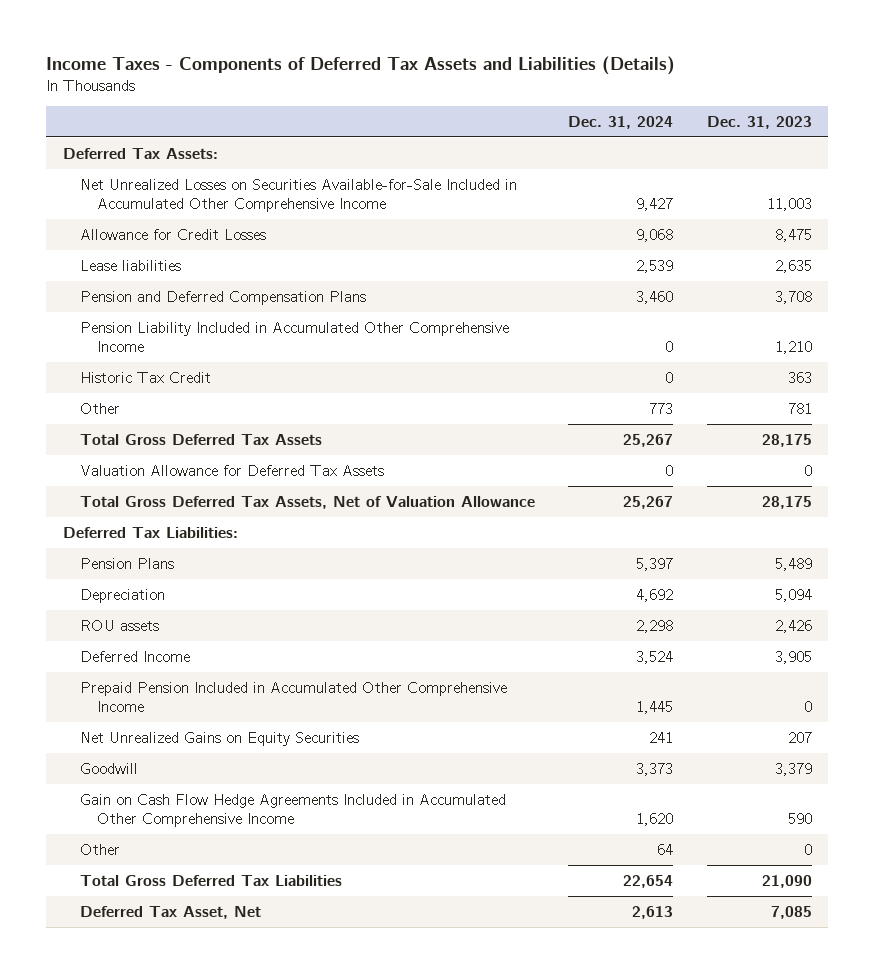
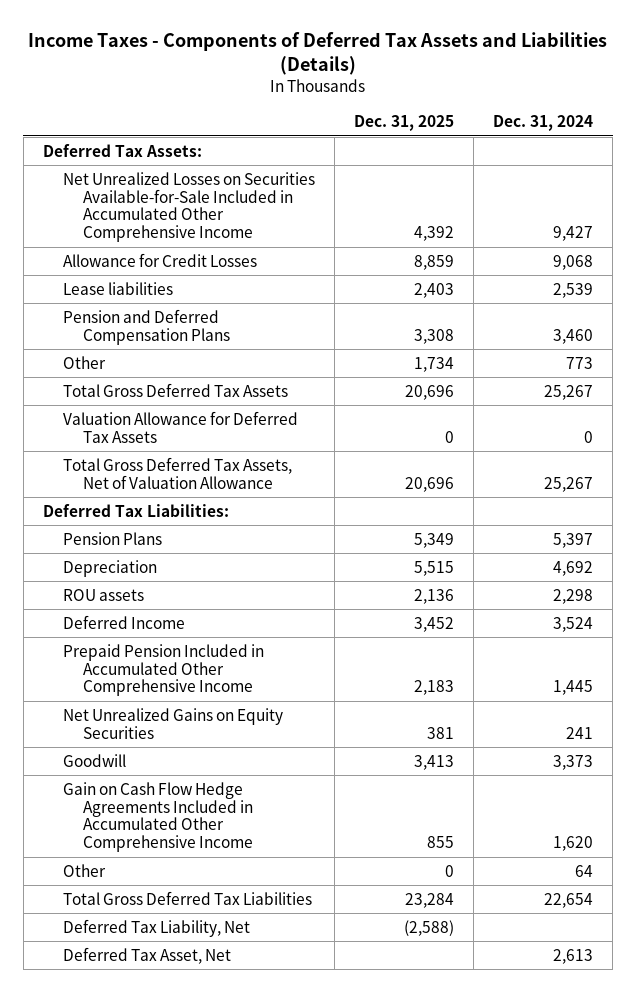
- | Dec. 31, 2024 | Dec. 31, 2023
+ | Dec. 31, 2025 | Dec. 31, 2024
- Pension Liability Included in Accumulated Other Comprehensive Income | 0 | 1,210
- Historic Tax Credit | 0 | 363
+ Deferred Tax Liability, Net | (2,588) |

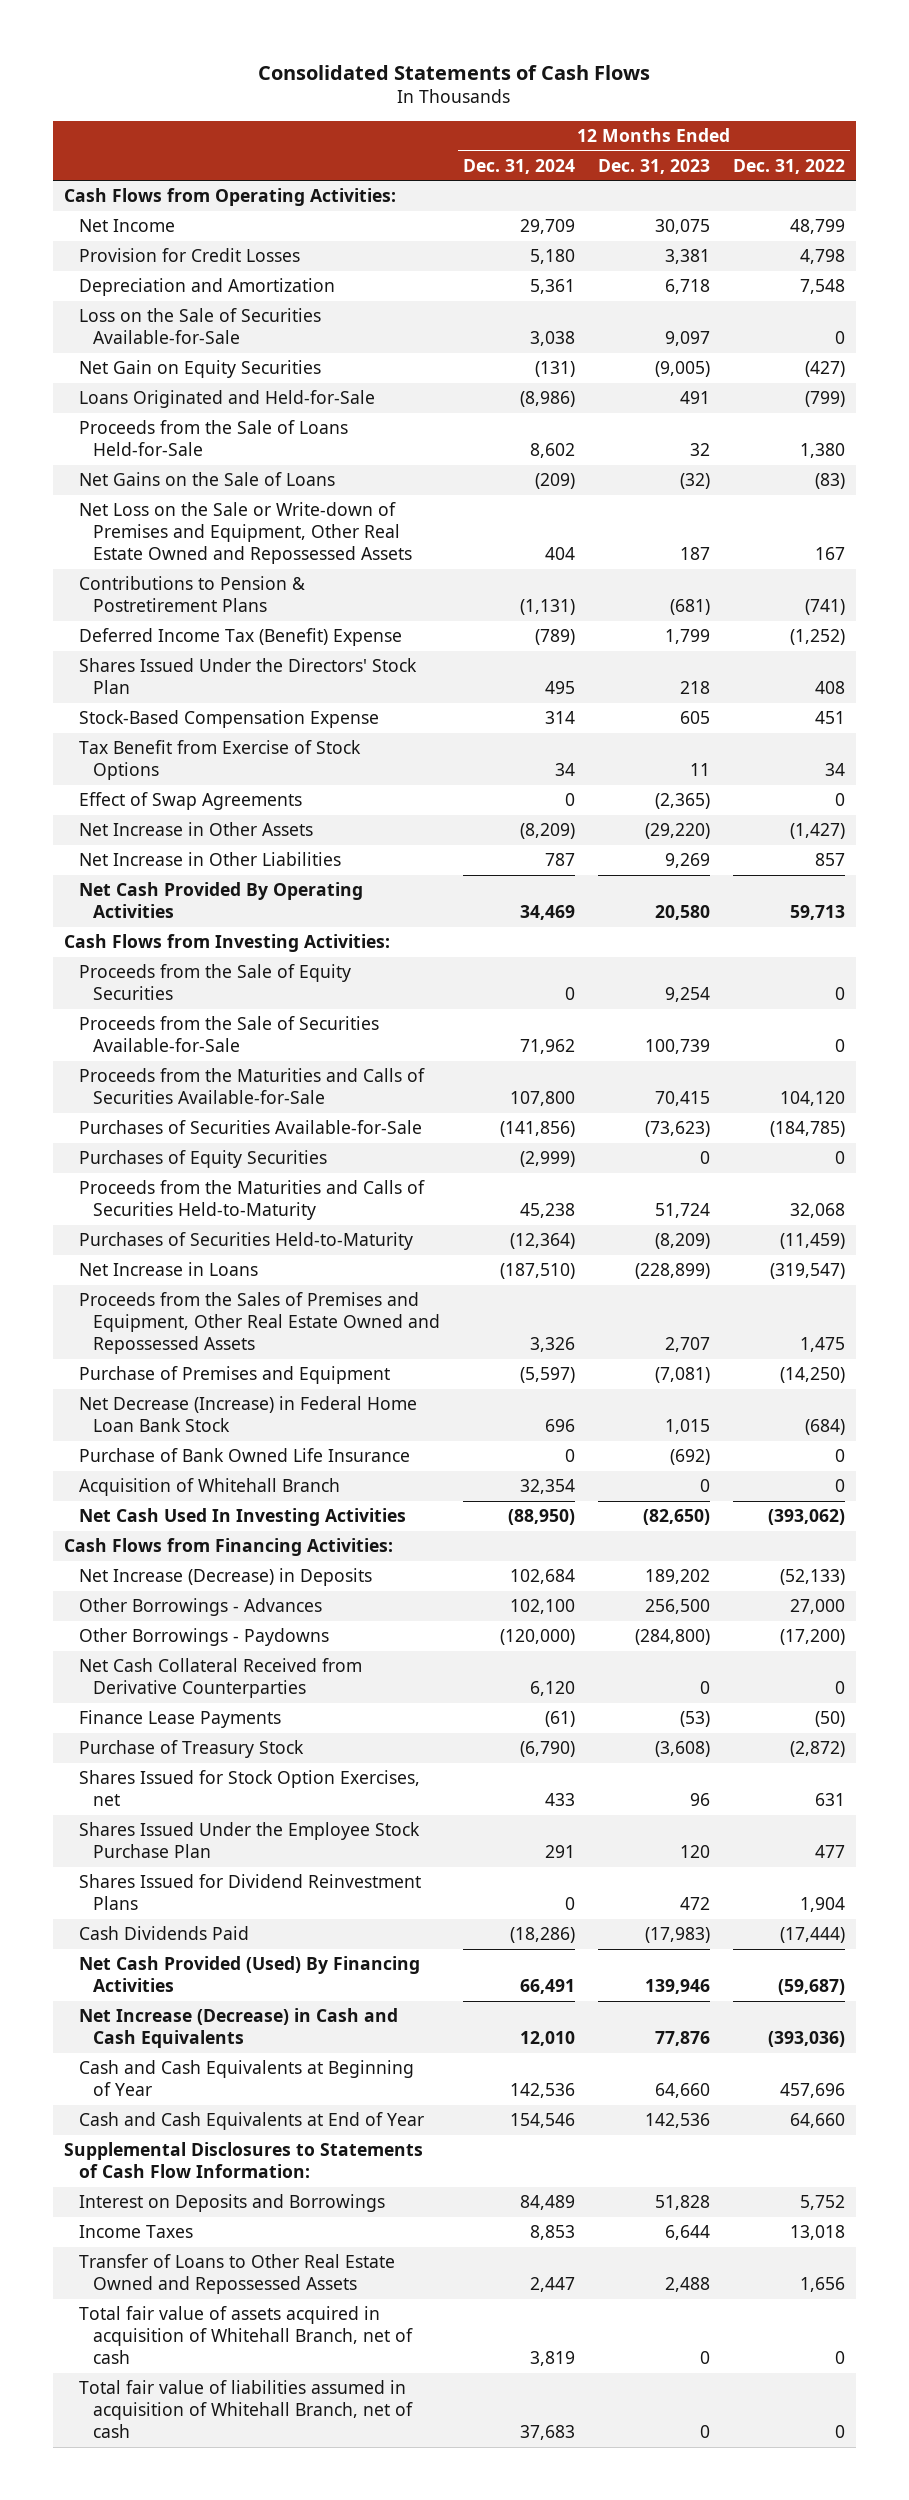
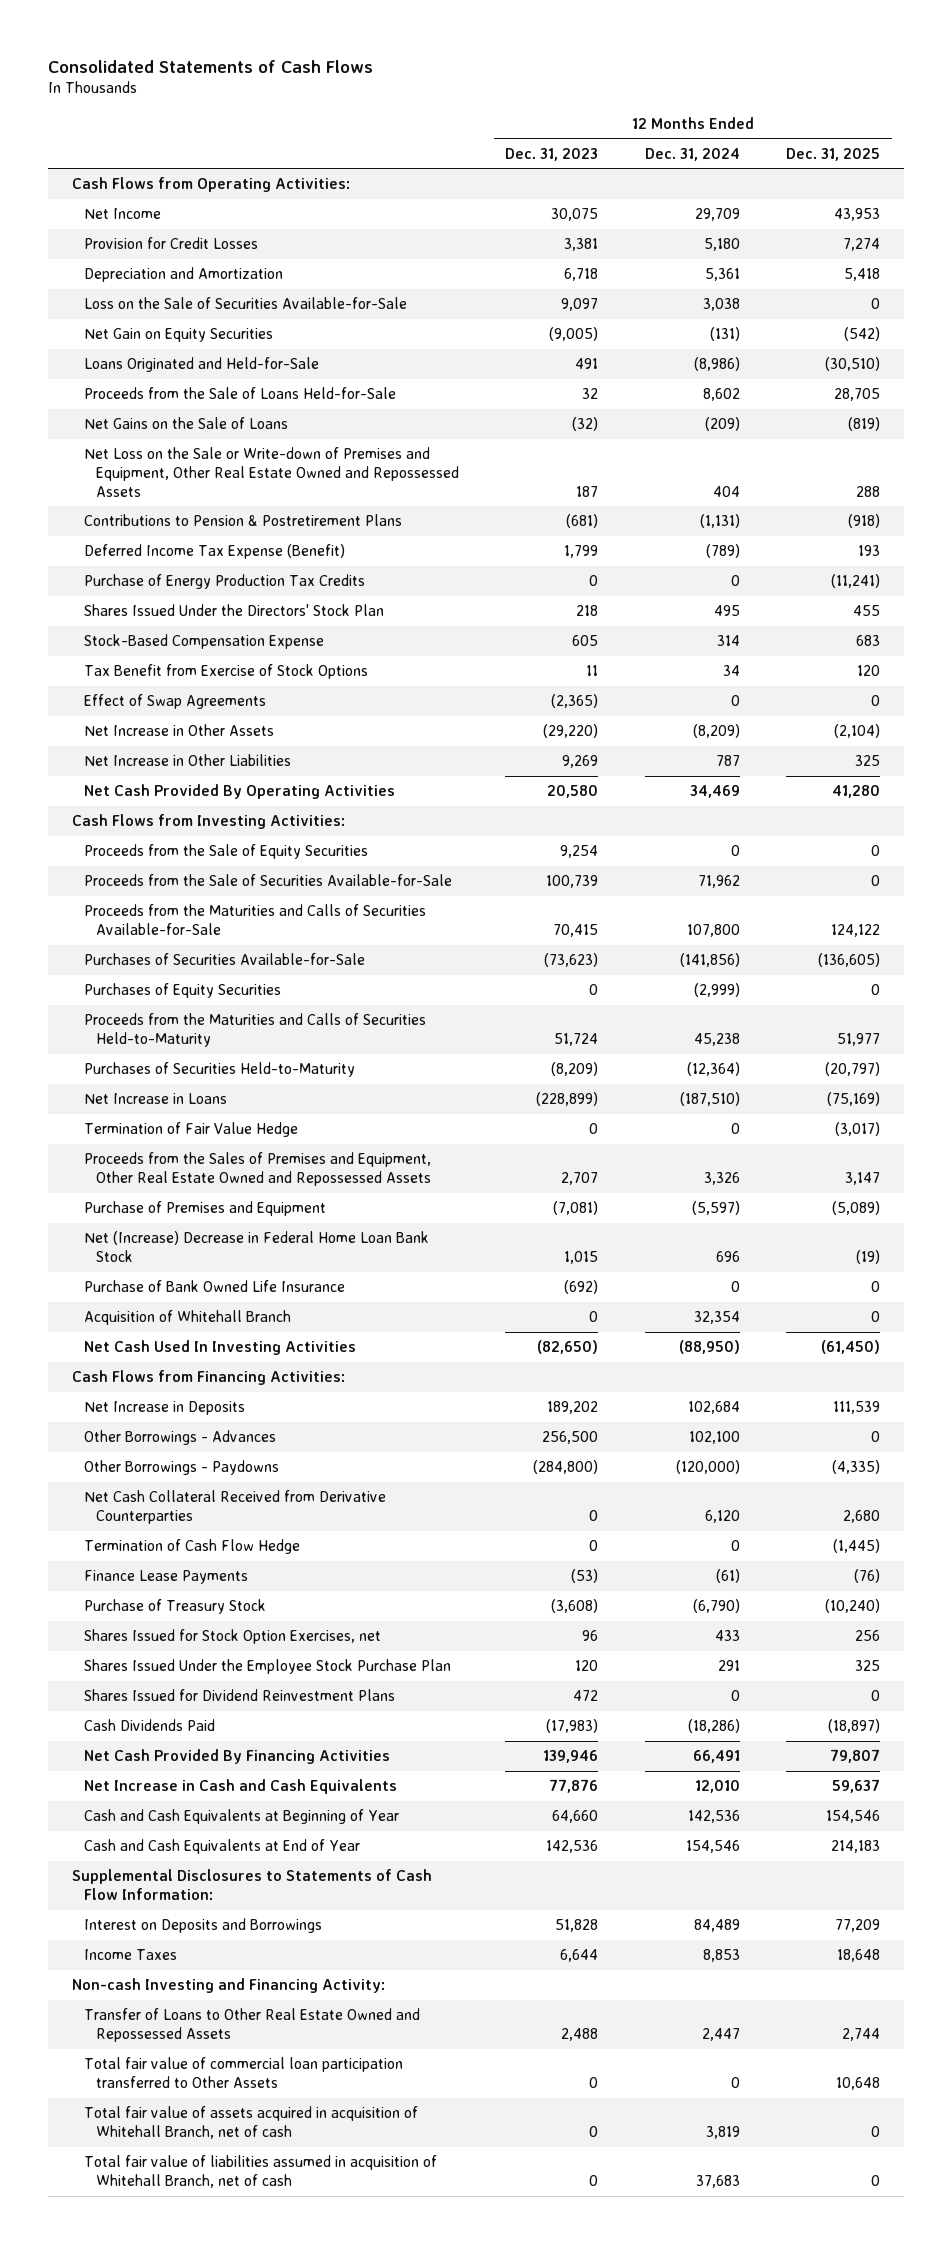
- | 12 Months Ended Dec. 31, 2024 | 12 Months Ended Dec. 31, 2023 | 12 Months Ended Dec. 31, 2022
+ | 12 Months Ended Dec. 31, 2023 | 12 Months Ended Dec. 31, 2024 | 12 Months Ended Dec. 31, 2025
- Deferred Income Tax (Benefit) Expense | (789) | 1,799 | (1,252)
+ Deferred Income Tax Expense (Benefit) | 1,799 | (789) | 193
+ Purchase of Energy Production Tax Credits | 0 | 0 | (11,241)
+ Termination of Fair Value Hedge | 0 | 0 | (3,017)
- Net Decrease (Increase) in Federal Home Loan Bank Stock | 696 | 1,015 | (684)
+ Net (Increase) Decrease in Federal Home Loan Bank Stock | 1,015 | 696 | (19)
- Net Increase (Decrease) in Deposits | 102,684 | 189,202 | (52,133)
+ Net Increase in Deposits | 189,202 | 102,684 | 111,539
+ Termination of Cash Flow Hedge | 0 | 0 | (1,445)
- Net Cash Provided (Used) By Financing Activities | 66,491 | 139,946 | (59,687)
- Net Increase (Decrease) in Cash and Cash Equivalents | 12,010 | 77,876 | (393,036)
+ Net Cash Provided By Financing Activities | 139,946 | 66,491 | 79,807
+ Net Increase in Cash and Cash Equivalents | 77,876 | 12,010 | 59,637
+ Non-cash Investing and Financing Activity:
+ Total fair value of commercial loan participation transferred to Other Assets | 0 | 0 | 10,648

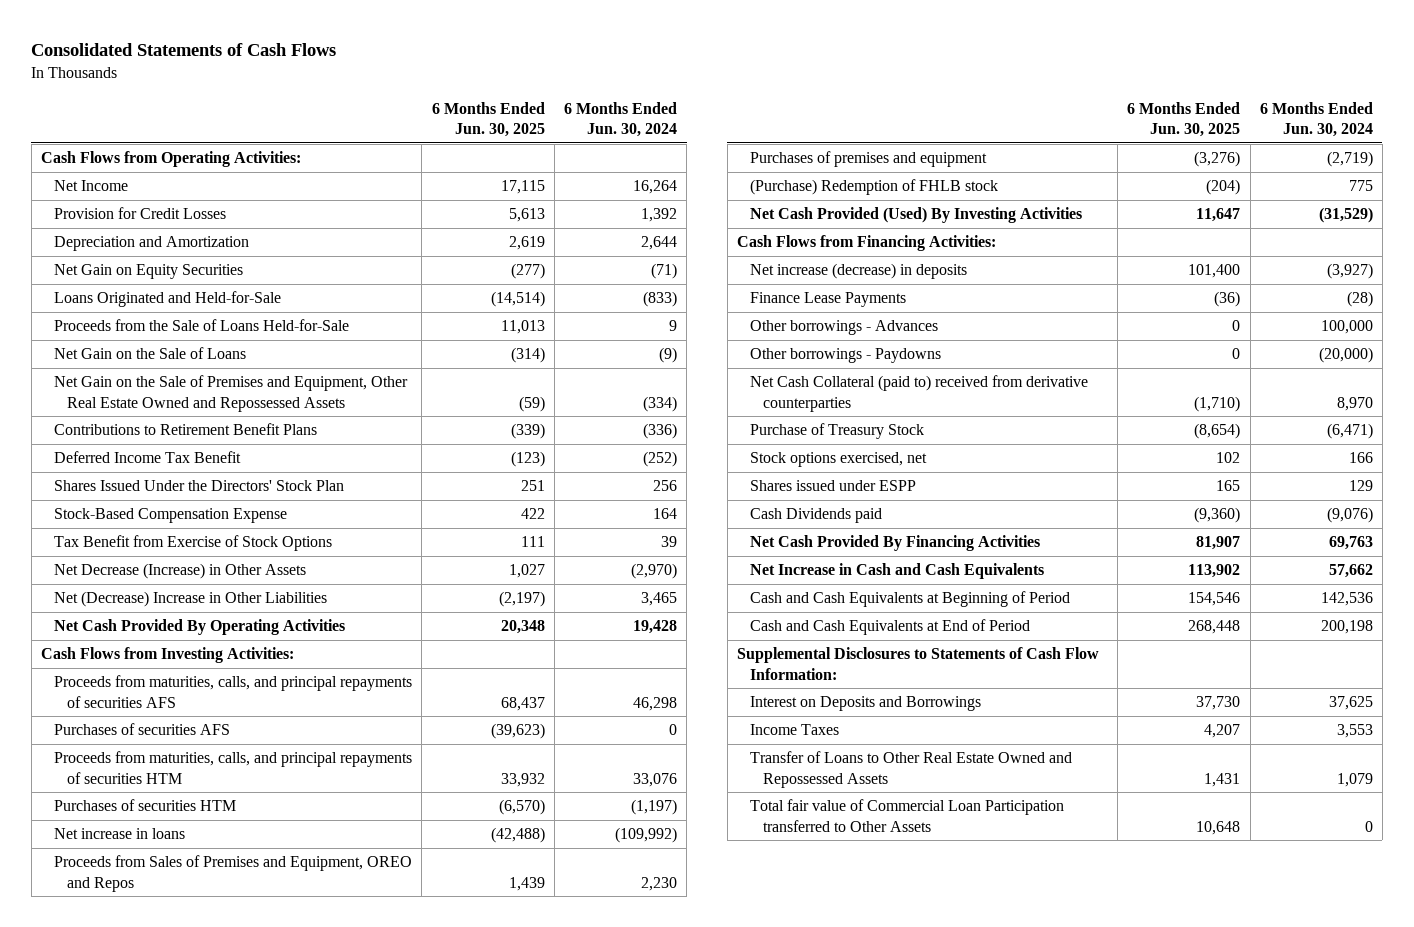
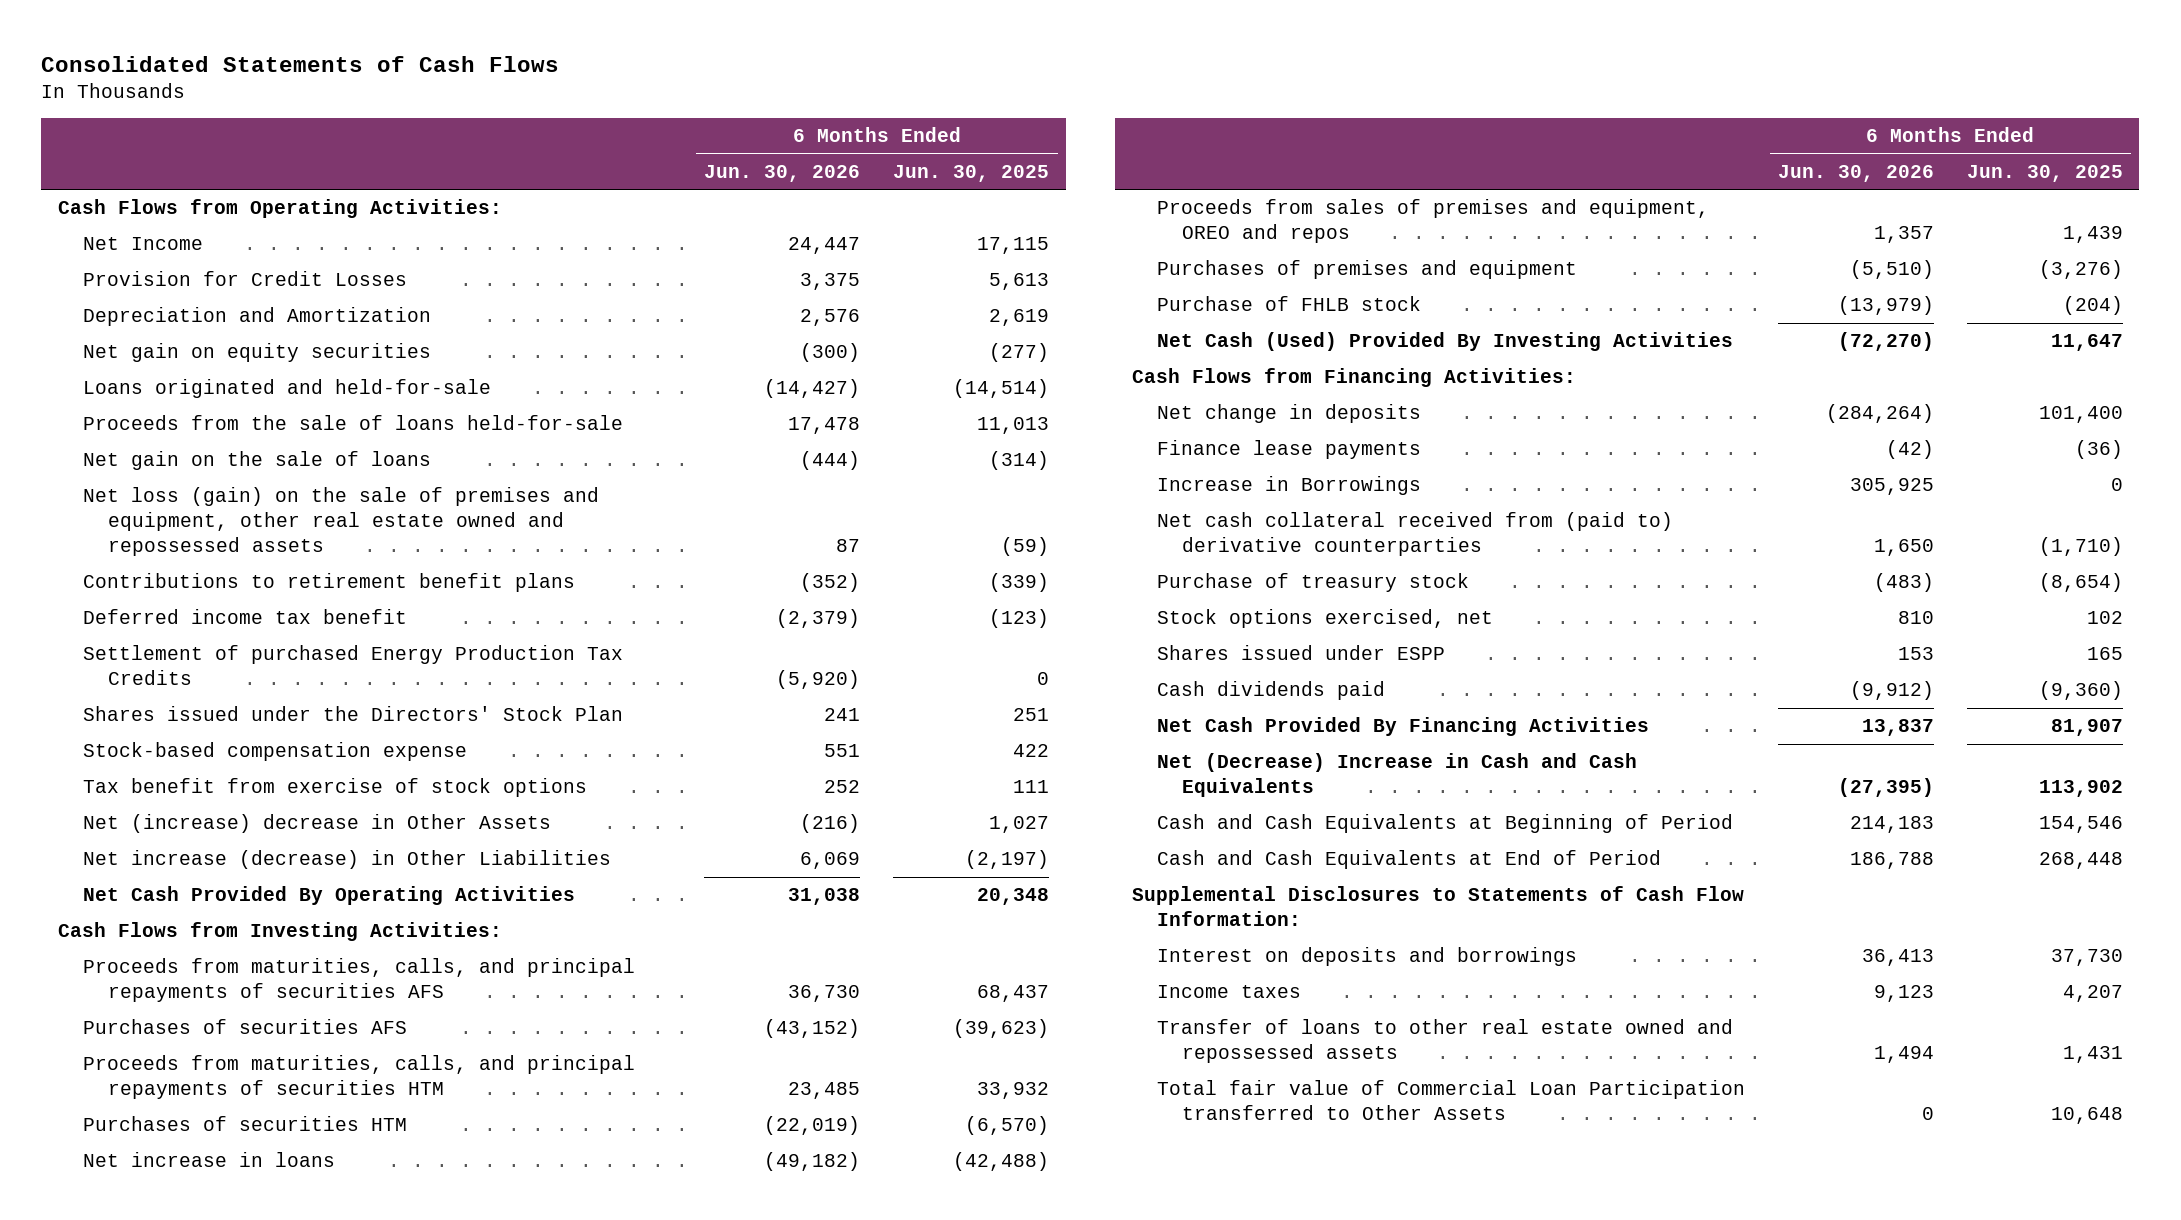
- | 6 Months Ended Jun. 30, 2025 | 6 Months Ended Jun. 30, 2024
+ | 6 Months Ended Jun. 30, 2026 | 6 Months Ended Jun. 30, 2025
- Net Gain on Equity Securities | (277) | (71)
- Loans Originated and Held-for-Sale | (14,514) | (833)
- Proceeds from the Sale of Loans Held-for-Sale | 11,013 | 9
- Net Gain on the Sale of Loans | (314) | (9)
- Net Gain on the Sale of Premises and Equipment, Other Real Estate Owned and Repossessed Assets | (59) | (334)
- Contributions to Retirement Benefit Plans | (339) | (336)
- Deferred Income Tax Benefit | (123) | (252)
- Shares Issued Under the Directors' Stock Plan | 251 | 256
- Stock-Based Compensation Expense | 422 | 164
- Tax Benefit from Exercise of Stock Options | 111 | 39
- Net Decrease (Increase) in Other Assets | 1,027 | (2,970)
- Net (Decrease) Increase in Other Liabilities | (2,197) | 3,465
+ Net gain on equity securities | (300) | (277)
+ Loans originated and held-for-sale | (14,427) | (14,514)
+ Proceeds from the sale of loans held-for-sale | 17,478 | 11,013
+ Net gain on the sale of loans | (444) | (314)
+ Net loss (gain) on the sale of premises and equipment, other real estate owned and repossessed assets | 87 | (59)
+ Contributions to retirement benefit plans | (352) | (339)
+ Deferred income tax benefit | (2,379) | (123)
+ Settlement of purchased Energy Production Tax Credits | (5,920) | 0
+ Shares issued under the Directors' Stock Plan | 241 | 251
+ Stock-based compensation expense | 551 | 422
+ Tax benefit from exercise of stock options | 252 | 111
+ Net (increase) decrease in Other Assets | (216) | 1,027
+ Net increase (decrease) in Other Liabilities | 6,069 | (2,197)
- Proceeds from Sales of Premises and Equipment, OREO and Repos | 1,439 | 2,230
+ Proceeds from sales of premises and equipment, OREO and repos | 1,357 | 1,439
- (Purchase) Redemption of FHLB stock | (204) | 775
- Net Cash Provided (Used) By Investing Activities | 11,647 | (31,529)
+ Purchase of FHLB stock | (13,979) | (204)
+ Net Cash (Used) Provided By Investing Activities | (72,270) | 11,647
- Net increase (decrease) in deposits | 101,400 | (3,927)
- Finance Lease Payments | (36) | (28)
- Other borrowings - Advances | 0 | 100,000
- Other borrowings - Paydowns | 0 | (20,000)
- Net Cash Collateral (paid to) received from derivative counterparties | (1,710) | 8,970
- Purchase of Treasury Stock | (8,654) | (6,471)
+ Net change in deposits | (284,264) | 101,400
+ Finance lease payments | (42) | (36)
+ Increase in Borrowings | 305,925 | 0
+ Net cash collateral received from (paid to) derivative counterparties | 1,650 | (1,710)
+ Purchase of treasury stock | (483) | (8,654)
- Cash Dividends paid | (9,360) | (9,076)
+ Cash dividends paid | (9,912) | (9,360)
- Net Increase in Cash and Cash Equivalents | 113,902 | 57,662
+ Net (Decrease) Increase in Cash and Cash Equivalents | (27,395) | 113,902
- Interest on Deposits and Borrowings | 37,730 | 37,625
- Income Taxes | 4,207 | 3,553
- Transfer of Loans to Other Real Estate Owned and Repossessed Assets | 1,431 | 1,079
+ Interest on deposits and borrowings | 36,413 | 37,730
+ Income taxes | 9,123 | 4,207
+ Transfer of loans to other real estate owned and repossessed assets | 1,494 | 1,431

